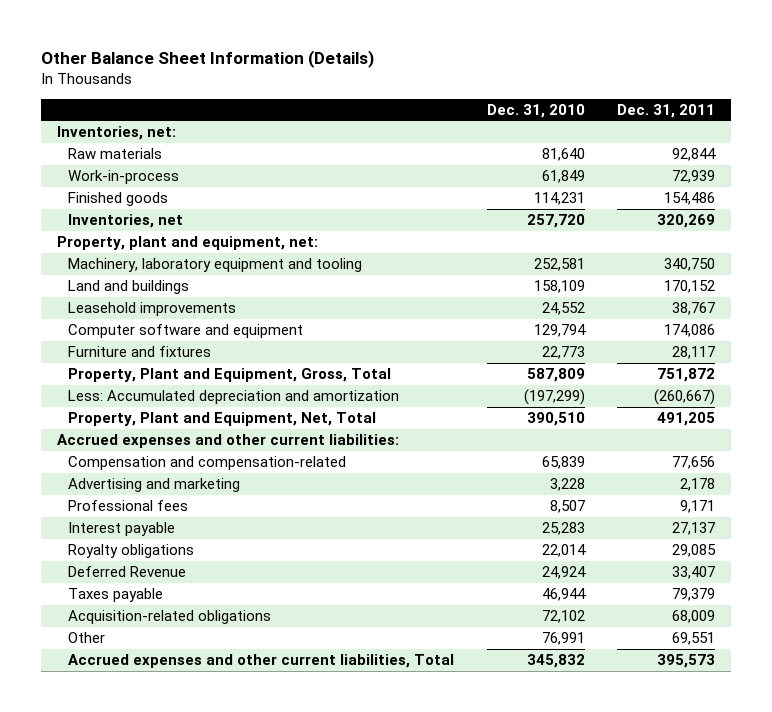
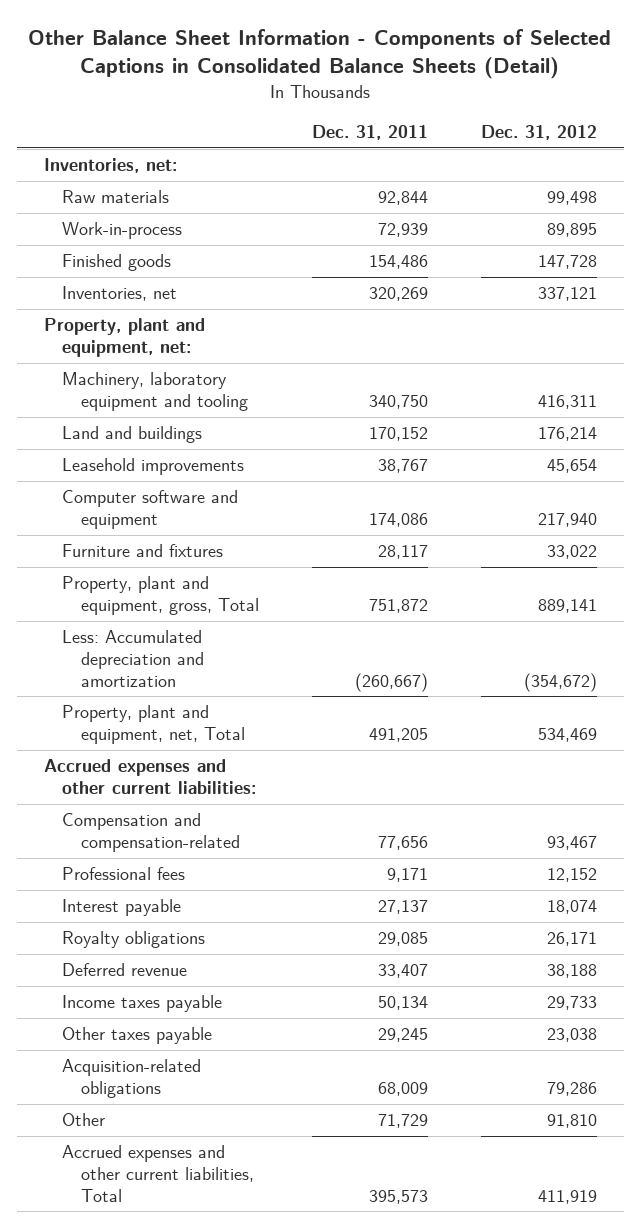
- Other Balance Sheet Information (Details)
+ Other Balance Sheet Information - Components of Selected Captions in Consolidated Balance Sheets (Detail)
- | Dec. 31, 2010 | Dec. 31, 2011
+ | Dec. 31, 2011 | Dec. 31, 2012
- Property, Plant and Equipment, Gross, Total | 587,809 | 751,872
+ Property, plant and equipment, gross, Total | 751,872 | 889,141
- Property, Plant and Equipment, Net, Total | 390,510 | 491,205
+ Property, plant and equipment, net, Total | 491,205 | 534,469
- Advertising and marketing | 3,228 | 2,178
- Deferred Revenue | 24,924 | 33,407
- Taxes payable | 46,944 | 79,379
+ Deferred revenue | 33,407 | 38,188
+ Income taxes payable | 50,134 | 29,733
+ Other taxes payable | 29,245 | 23,038
- Other | 76,991 | 69,551
+ Other | 71,729 | 91,810

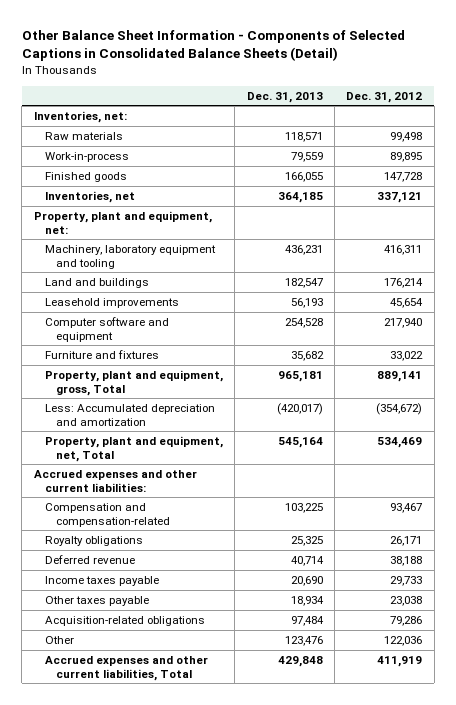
- | Dec. 31, 2011 | Dec. 31, 2012
+ | Dec. 31, 2013 | Dec. 31, 2012
- Professional fees | 9,171 | 12,152
- Interest payable | 27,137 | 18,074
- Other | 71,729 | 91,810
+ Other | 123,476 | 122,036

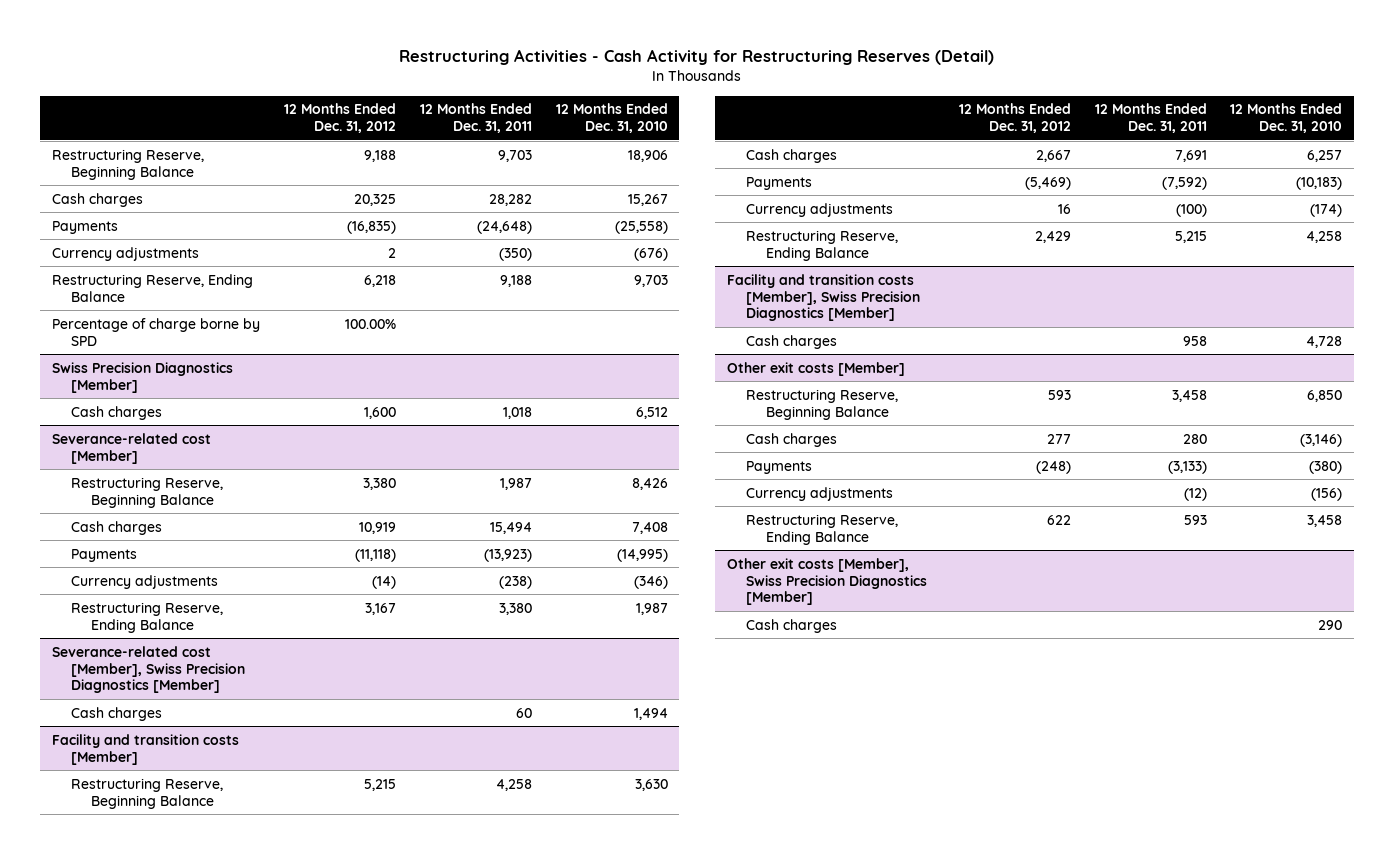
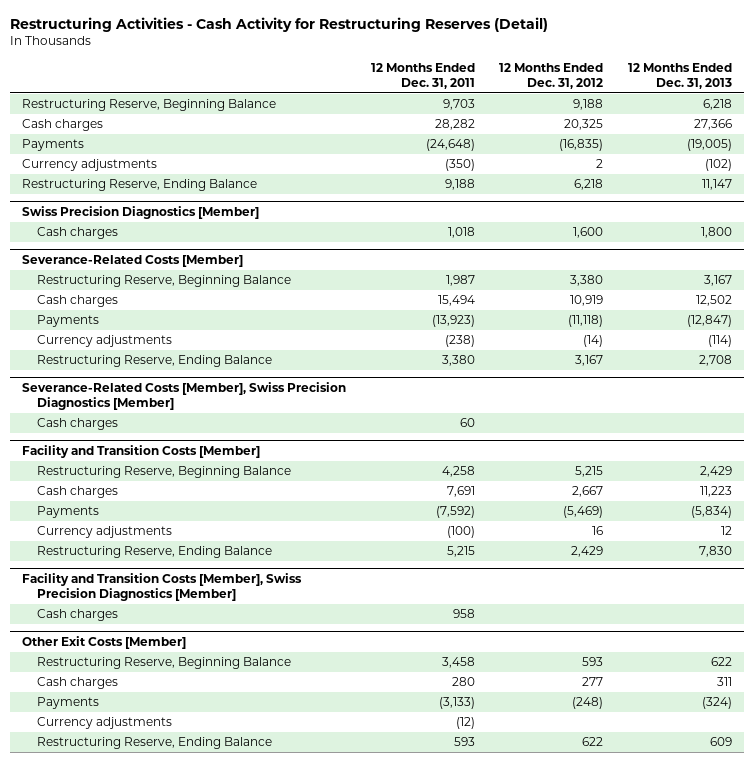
- | 12 Months Ended Dec. 31, 2012 | 12 Months Ended Dec. 31, 2011 | 12 Months Ended Dec. 31, 2010
+ | 12 Months Ended Dec. 31, 2011 | 12 Months Ended Dec. 31, 2012 | 12 Months Ended Dec. 31, 2013
- Percentage of charge borne by SPD | 100.00% | |
- Severance-related cost [Member]
+ Severance-Related Costs [Member]
- Severance-related cost [Member], Swiss Precision Diagnostics [Member]
+ Severance-Related Costs [Member], Swiss Precision Diagnostics [Member]
- Facility and transition costs [Member]
+ Facility and Transition Costs [Member]
- Facility and transition costs [Member], Swiss Precision Diagnostics [Member]
+ Facility and Transition Costs [Member], Swiss Precision Diagnostics [Member]
- Other exit costs [Member]
+ Other Exit Costs [Member]
- Other exit costs [Member], Swiss Precision Diagnostics [Member]
- Cash charges | | | 290

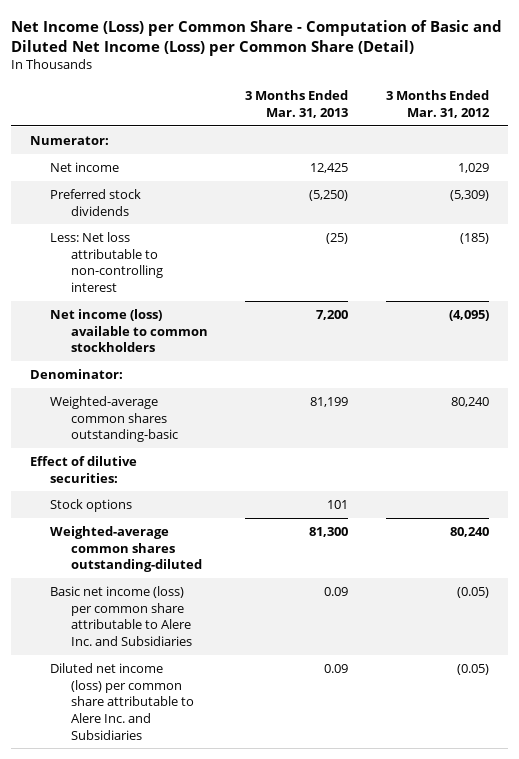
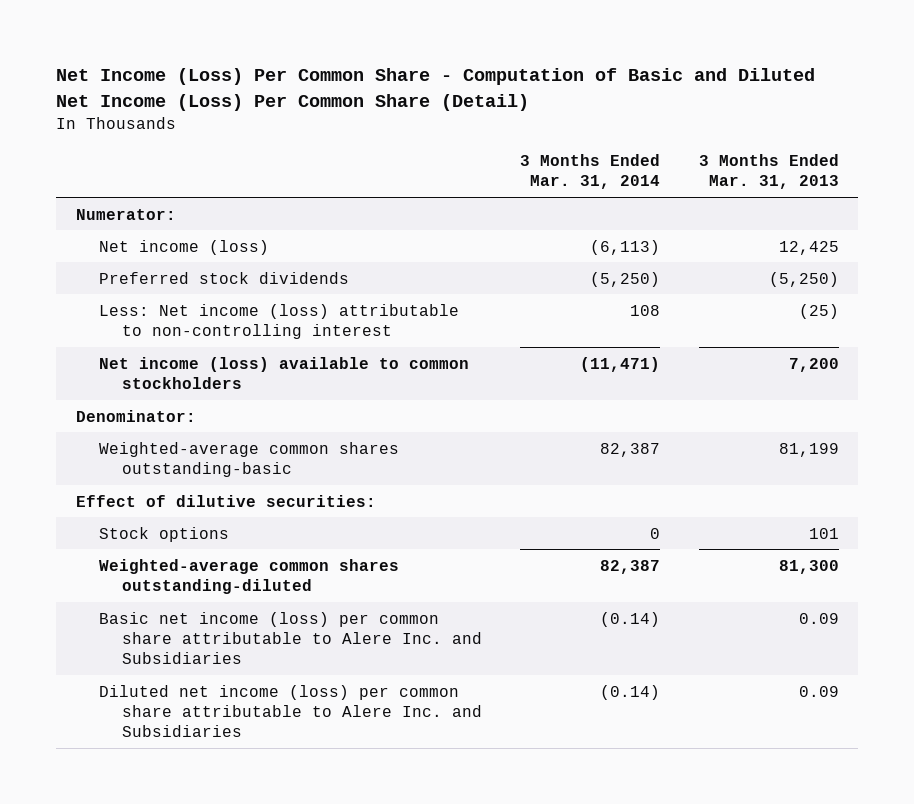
- Net Income (Loss) per Common Share - Computation of Basic and Diluted Net Income (Loss) per Common Share (Detail)
+ Net Income (Loss) Per Common Share - Computation of Basic and Diluted Net Income (Loss) Per Common Share (Detail)
- | 3 Months Ended Mar. 31, 2013 | 3 Months Ended Mar. 31, 2012
+ | 3 Months Ended Mar. 31, 2014 | 3 Months Ended Mar. 31, 2013
- Net income | 12,425 | 1,029
+ Net income (loss) | (6,113) | 12,425
- Less: Net loss attributable to non-controlling interest | (25) | (185)
+ Less: Net income (loss) attributable to non-controlling interest | 108 | (25)

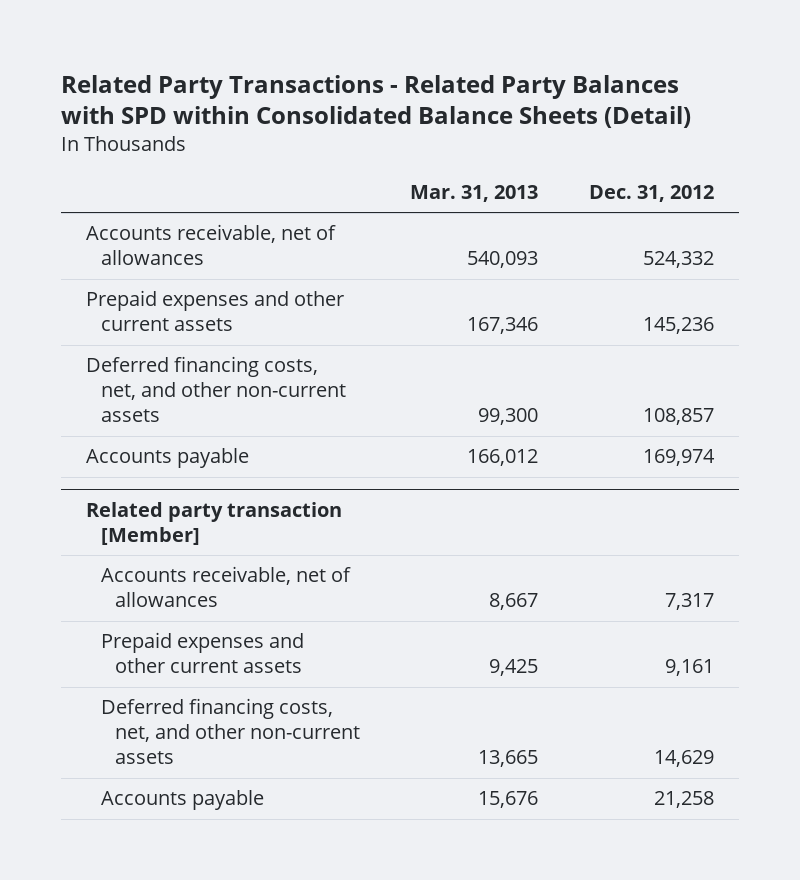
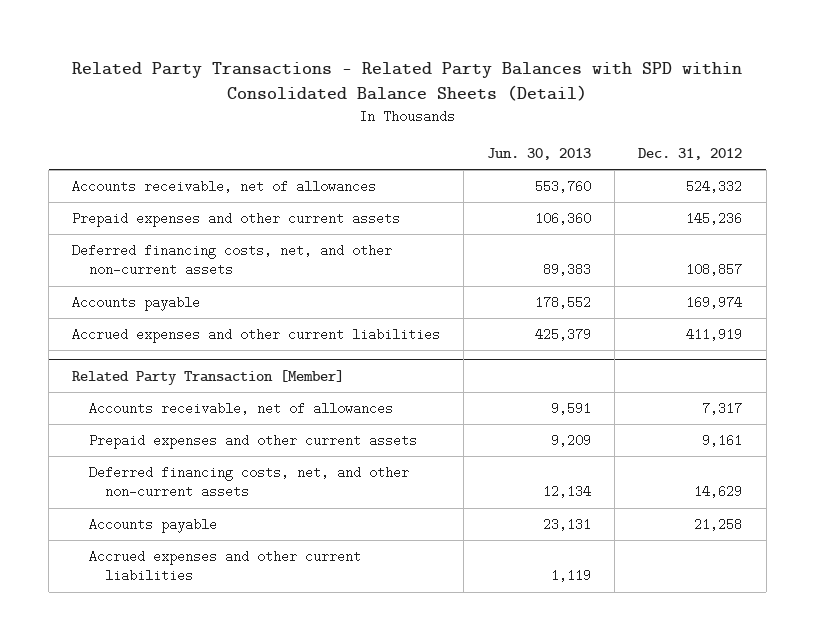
- | Mar. 31, 2013 | Dec. 31, 2012
+ | Jun. 30, 2013 | Dec. 31, 2012
- Related party transaction [Member]
+ Accrued expenses and other current liabilities | 425,379 | 411,919
+ Related Party Transaction [Member]
+ Accrued expenses and other current liabilities | 1,119 |

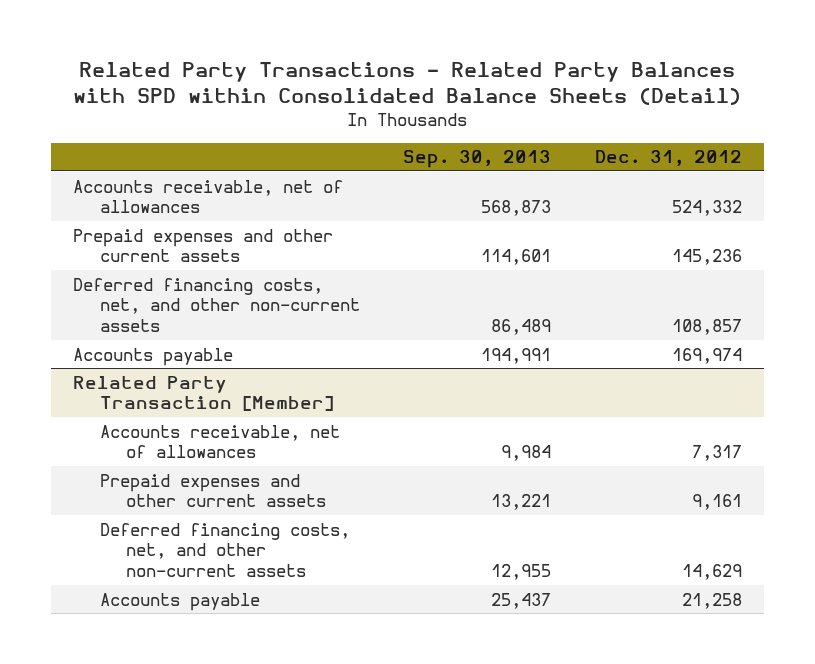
- | Jun. 30, 2013 | Dec. 31, 2012
+ | Sep. 30, 2013 | Dec. 31, 2012
- Accrued expenses and other current liabilities | 425,379 | 411,919
@ Related Party Transaction [Member]
- Accrued expenses and other current liabilities | 1,119 |

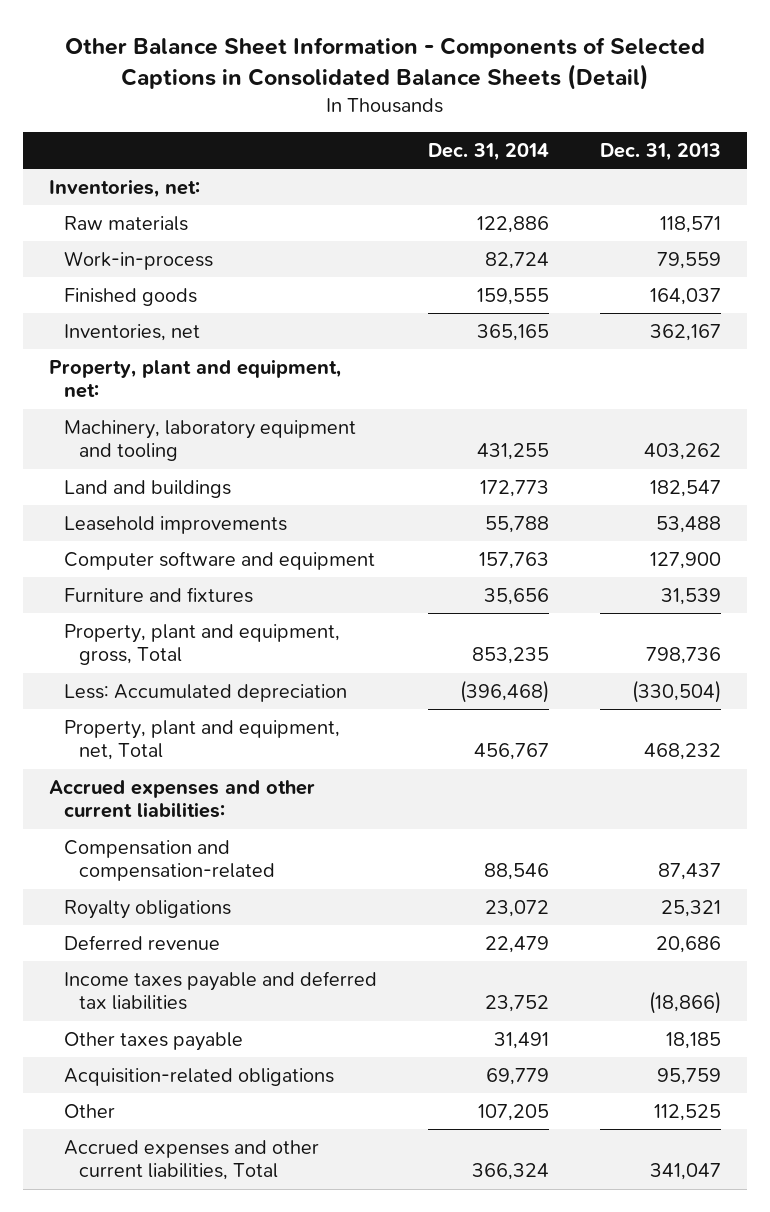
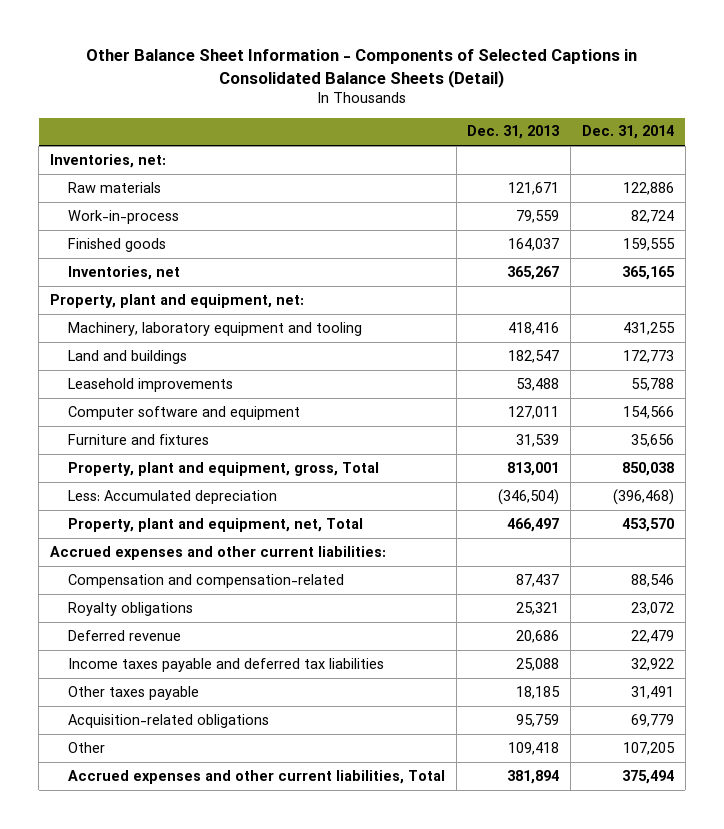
- | Dec. 31, 2014 | Dec. 31, 2013
+ | Dec. 31, 2013 | Dec. 31, 2014
- Raw materials | 122,886 | 118,571
+ Raw materials | 121,671 | 122,886
- Inventories, net | 365,165 | 362,167
+ Inventories, net | 365,267 | 365,165
- Machinery, laboratory equipment and tooling | 431,255 | 403,262
+ Machinery, laboratory equipment and tooling | 418,416 | 431,255
- Computer software and equipment | 157,763 | 127,900
+ Computer software and equipment | 127,011 | 154,566
- Property, plant and equipment, gross, Total | 853,235 | 798,736
- Less: Accumulated depreciation | (396,468) | (330,504)
- Property, plant and equipment, net, Total | 456,767 | 468,232
+ Property, plant and equipment, gross, Total | 813,001 | 850,038
+ Less: Accumulated depreciation | (346,504) | (396,468)
+ Property, plant and equipment, net, Total | 466,497 | 453,570
- Income taxes payable and deferred tax liabilities | 23,752 | (18,866)
+ Income taxes payable and deferred tax liabilities | 25,088 | 32,922
- Other | 107,205 | 112,525
- Accrued expenses and other current liabilities, Total | 366,324 | 341,047
+ Other | 109,418 | 107,205
+ Accrued expenses and other current liabilities, Total | 381,894 | 375,494

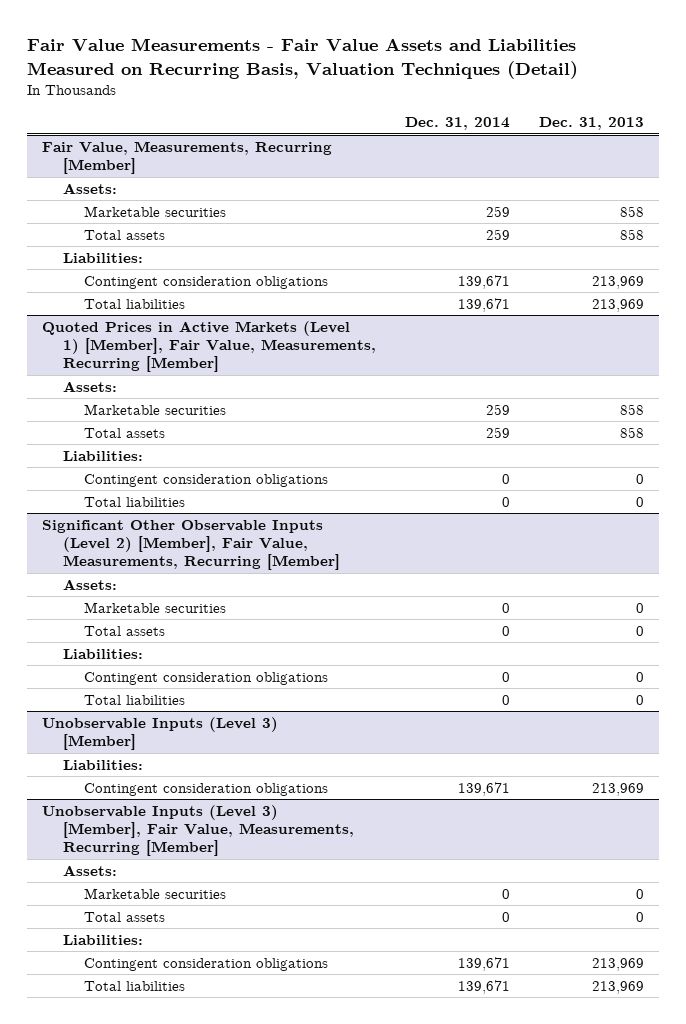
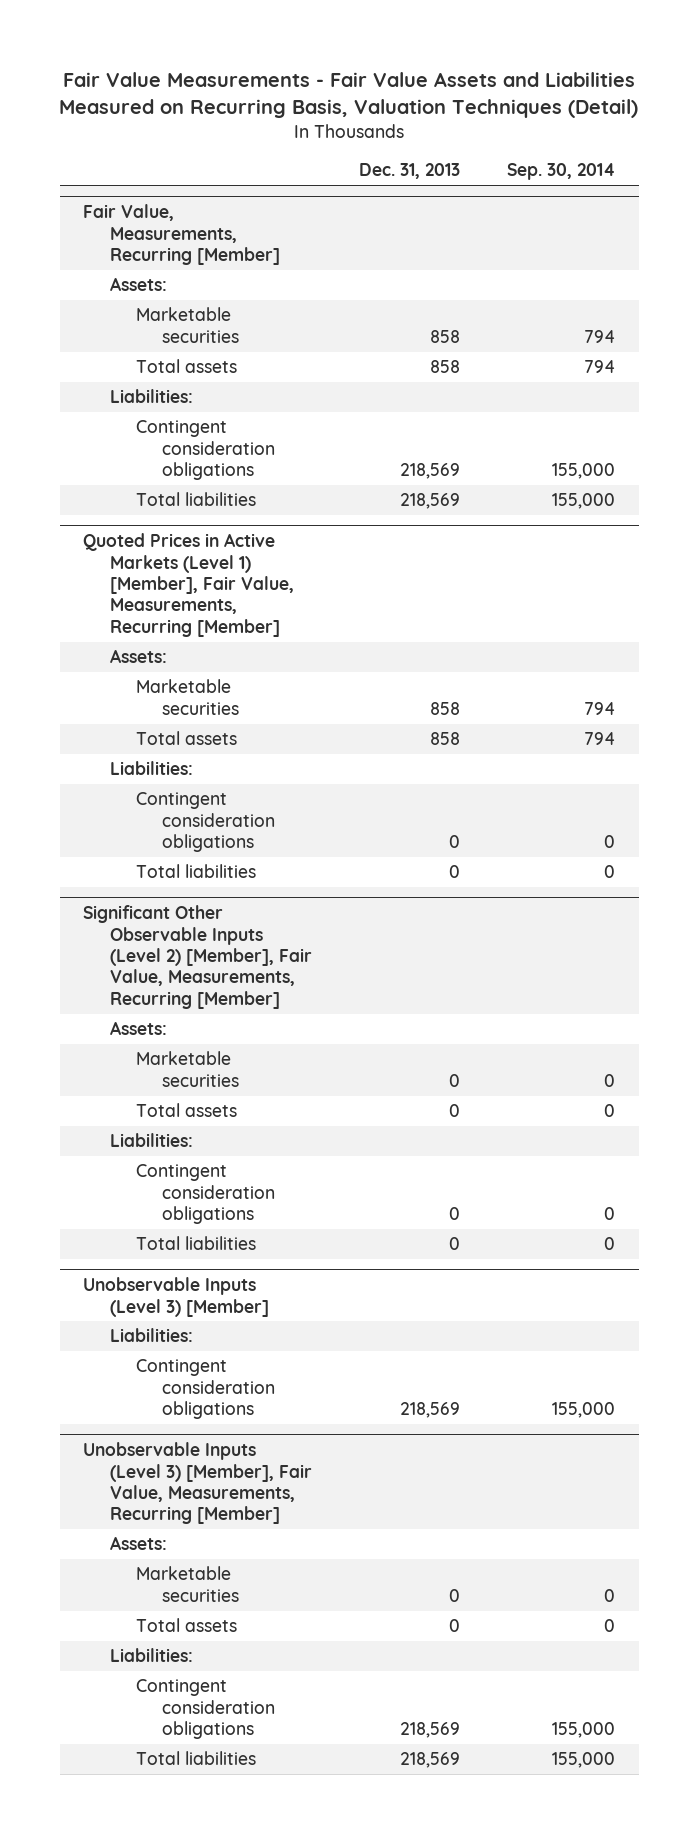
- | Dec. 31, 2014 | Dec. 31, 2013
+ | Dec. 31, 2013 | Sep. 30, 2014
@ Fair Value, Measurements, Recurring [Member]
- Contingent consideration obligations | 139,671 | 213,969
- Total liabilities | 139,671 | 213,969
+ Contingent consideration obligations | 218,569 | 155,000
+ Total liabilities | 218,569 | 155,000
@ Unobservable Inputs (Level 3) [Member]
- Contingent consideration obligations | 139,671 | 213,969
+ Contingent consideration obligations | 218,569 | 155,000
@ Unobservable Inputs (Level 3) [Member], Fair Value, Measurements, Recurring [Member]
- Contingent consideration obligations | 139,671 | 213,969
- Total liabilities | 139,671 | 213,969
+ Contingent consideration obligations | 218,569 | 155,000
+ Total liabilities | 218,569 | 155,000

